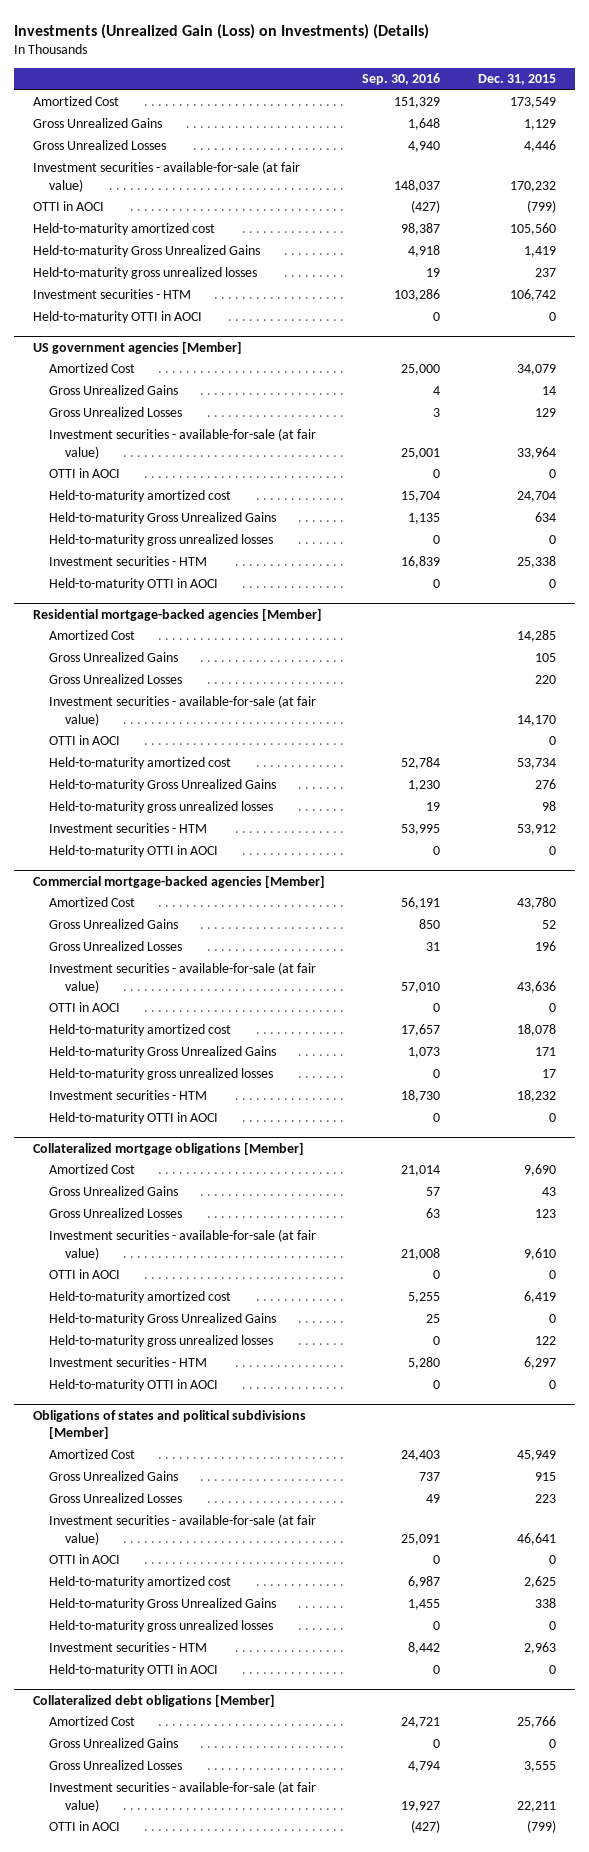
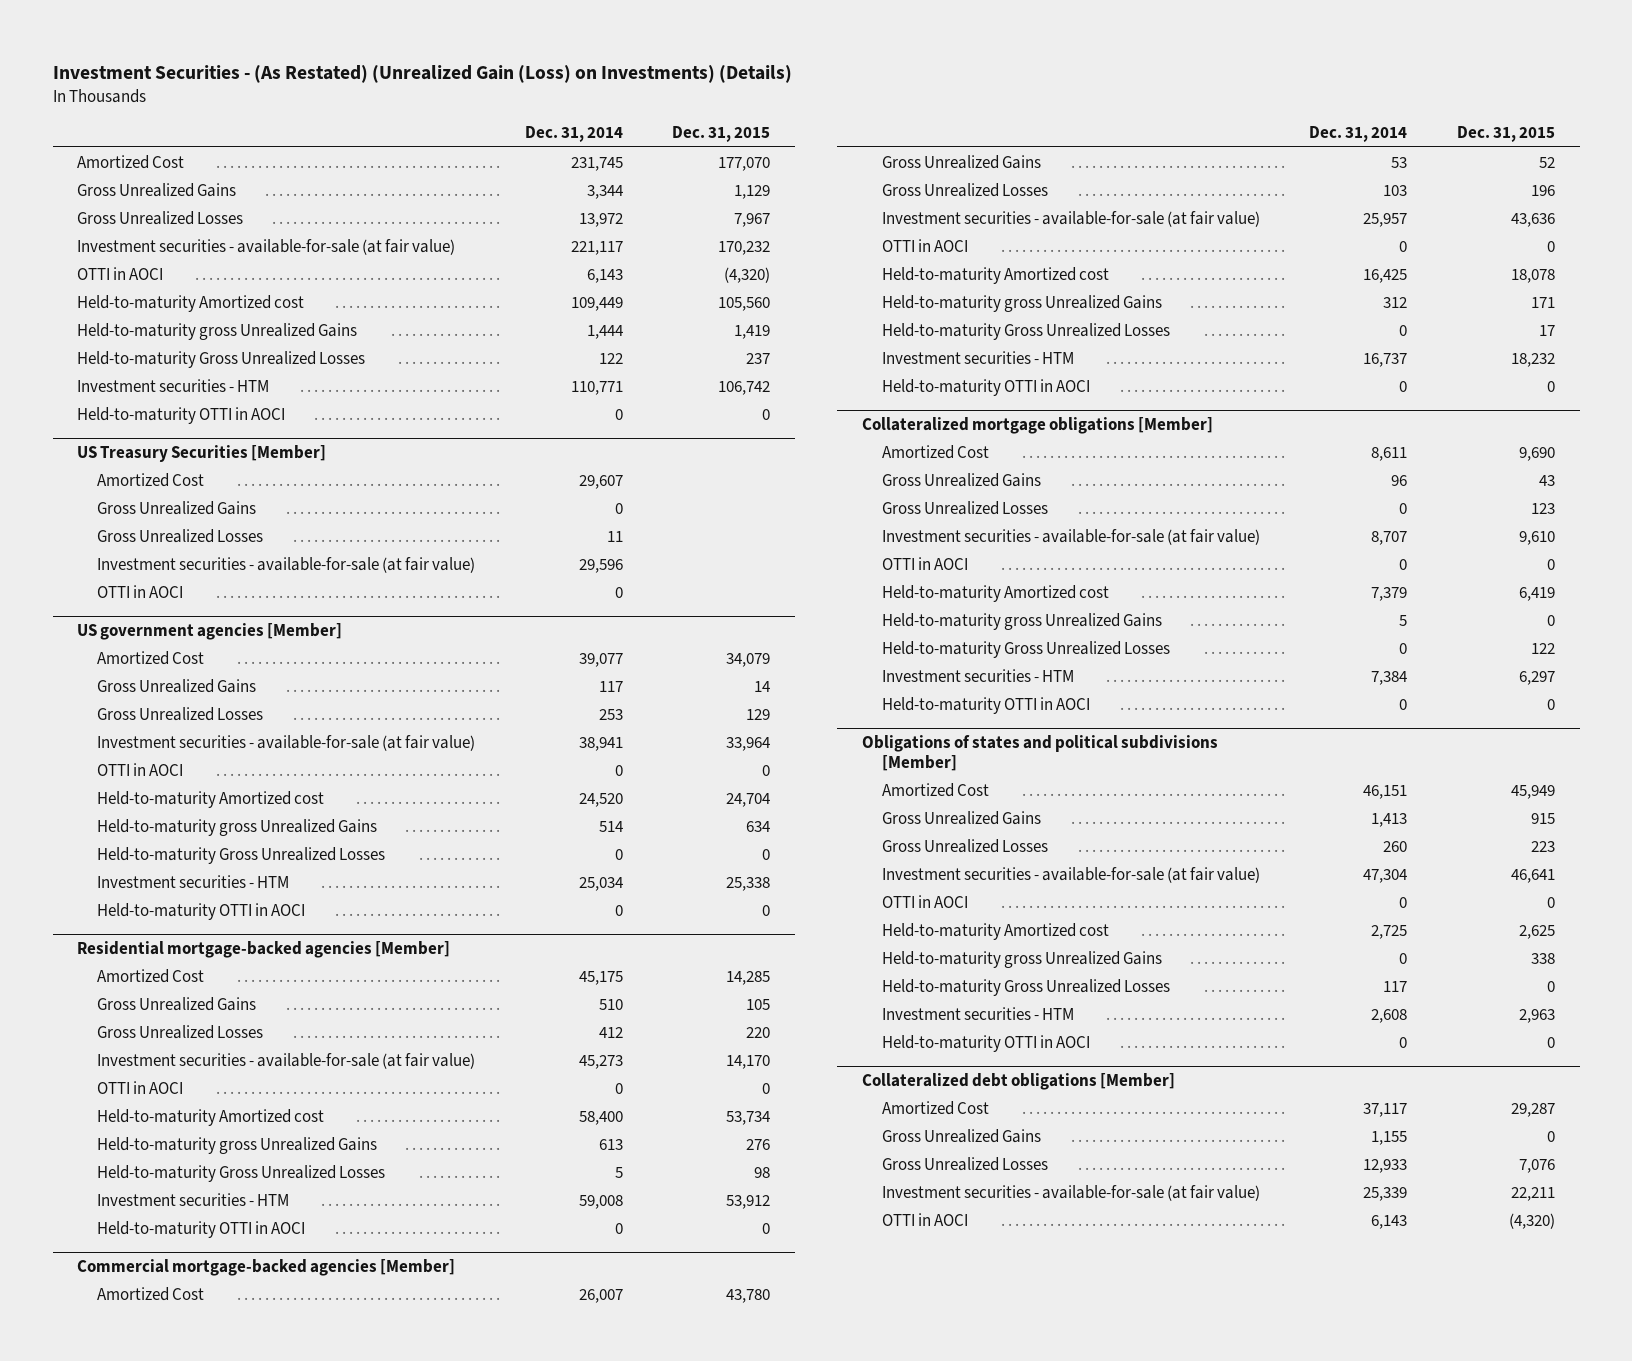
- Investments (Unrealized Gain (Loss) on Investments) (Details)
+ Investment Securities - (As Restated) (Unrealized Gain (Loss) on Investments) (Details)
- | Sep. 30, 2016 | Dec. 31, 2015
+ | Dec. 31, 2014 | Dec. 31, 2015
- Amortized Cost | 151,329 | 173,549
+ Amortized Cost | 231,745 | 177,070
- Gross Unrealized Losses | 4,940 | 4,446
+ Gross Unrealized Losses | 13,972 | 7,967
- OTTI in AOCI | (427) | (799)
- Held-to-maturity amortized cost | 98,387 | 105,560
- Held-to-maturity Gross Unrealized Gains | 4,918 | 1,419
- Held-to-maturity gross unrealized losses | 19 | 237
+ OTTI in AOCI | 6,143 | (4,320)
+ Held-to-maturity Amortized cost | 109,449 | 105,560
+ Held-to-maturity gross Unrealized Gains | 1,444 | 1,419
+ Held-to-maturity Gross Unrealized Losses | 122 | 237
+ US Treasury Securities [Member]
+ Amortized Cost | 29,607 |
+ Gross Unrealized Gains | 0 |
+ Gross Unrealized Losses | 11 |
+ Investment securities - available-for-sale (at fair value) | 29,596 |
+ OTTI in AOCI | 0 |
@ US government agencies [Member]
- Held-to-maturity amortized cost | 15,704 | 24,704
- Held-to-maturity Gross Unrealized Gains | 1,135 | 634
- Held-to-maturity gross unrealized losses | 0 | 0
+ Held-to-maturity Amortized cost | 24,520 | 24,704
+ Held-to-maturity gross Unrealized Gains | 514 | 634
+ Held-to-maturity Gross Unrealized Losses | 0 | 0
@ Residential mortgage-backed agencies [Member]
- Held-to-maturity amortized cost | 52,784 | 53,734
- Held-to-maturity Gross Unrealized Gains | 1,230 | 276
- Held-to-maturity gross unrealized losses | 19 | 98
+ Held-to-maturity Amortized cost | 58,400 | 53,734
+ Held-to-maturity gross Unrealized Gains | 613 | 276
+ Held-to-maturity Gross Unrealized Losses | 5 | 98
@ Commercial mortgage-backed agencies [Member]
- Held-to-maturity amortized cost | 17,657 | 18,078
- Held-to-maturity Gross Unrealized Gains | 1,073 | 171
- Held-to-maturity gross unrealized losses | 0 | 17
+ Held-to-maturity Amortized cost | 16,425 | 18,078
+ Held-to-maturity gross Unrealized Gains | 312 | 171
+ Held-to-maturity Gross Unrealized Losses | 0 | 17
@ Collateralized mortgage obligations [Member]
- Held-to-maturity amortized cost | 5,255 | 6,419
- Held-to-maturity Gross Unrealized Gains | 25 | 0
- Held-to-maturity gross unrealized losses | 0 | 122
+ Held-to-maturity Amortized cost | 7,379 | 6,419
+ Held-to-maturity gross Unrealized Gains | 5 | 0
+ Held-to-maturity Gross Unrealized Losses | 0 | 122
@ Obligations of states and political subdivisions [Member]
- Held-to-maturity amortized cost | 6,987 | 2,625
- Held-to-maturity Gross Unrealized Gains | 1,455 | 338
- Held-to-maturity gross unrealized losses | 0 | 0
+ Held-to-maturity Amortized cost | 2,725 | 2,625
+ Held-to-maturity gross Unrealized Gains | 0 | 338
+ Held-to-maturity Gross Unrealized Losses | 117 | 0
@ Collateralized debt obligations [Member]
- Amortized Cost | 24,721 | 25,766
+ Amortized Cost | 37,117 | 29,287
- Gross Unrealized Losses | 4,794 | 3,555
+ Gross Unrealized Losses | 12,933 | 7,076
- OTTI in AOCI | (427) | (799)
+ OTTI in AOCI | 6,143 | (4,320)

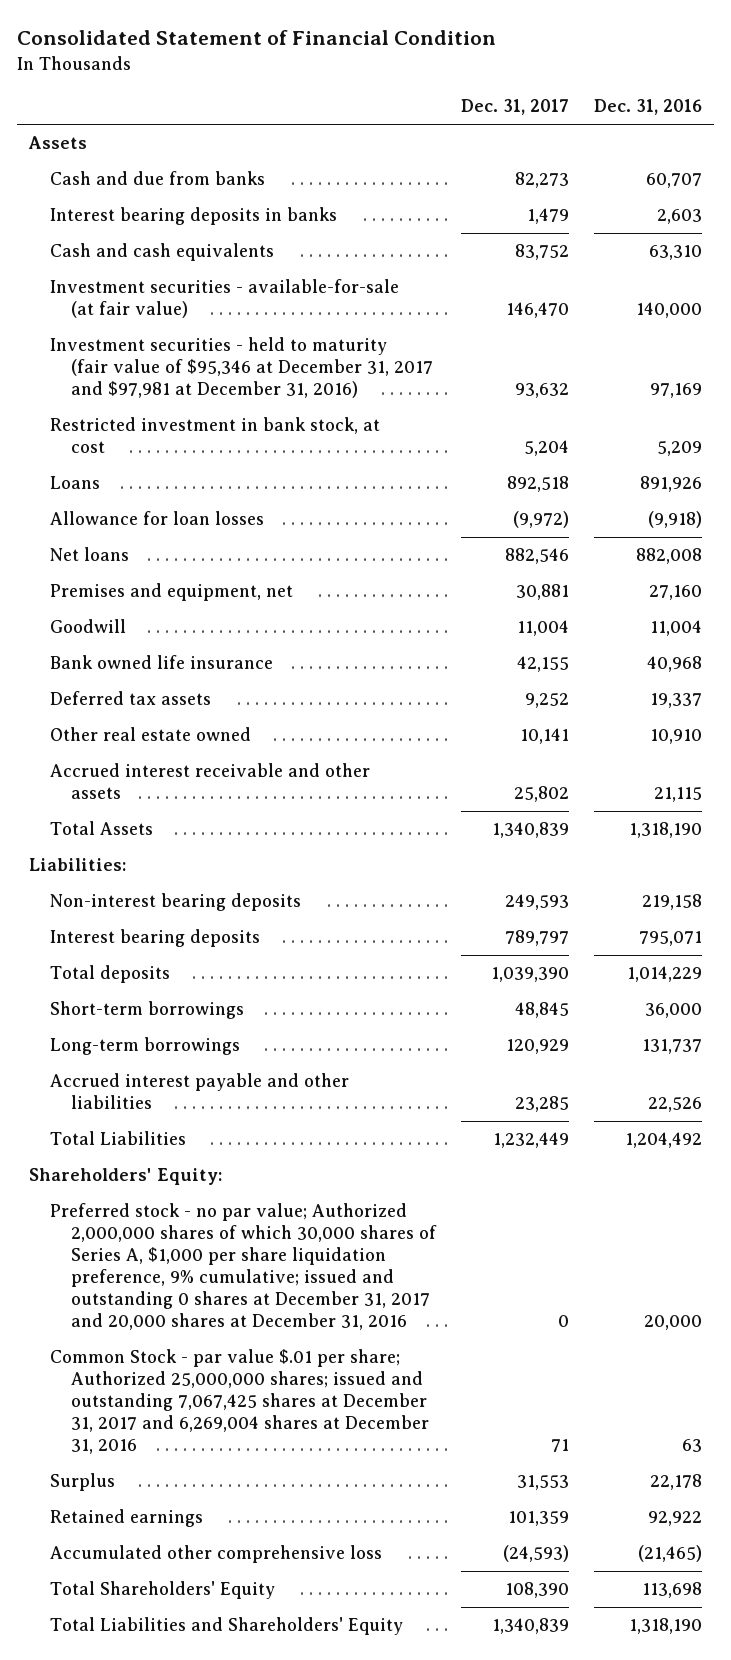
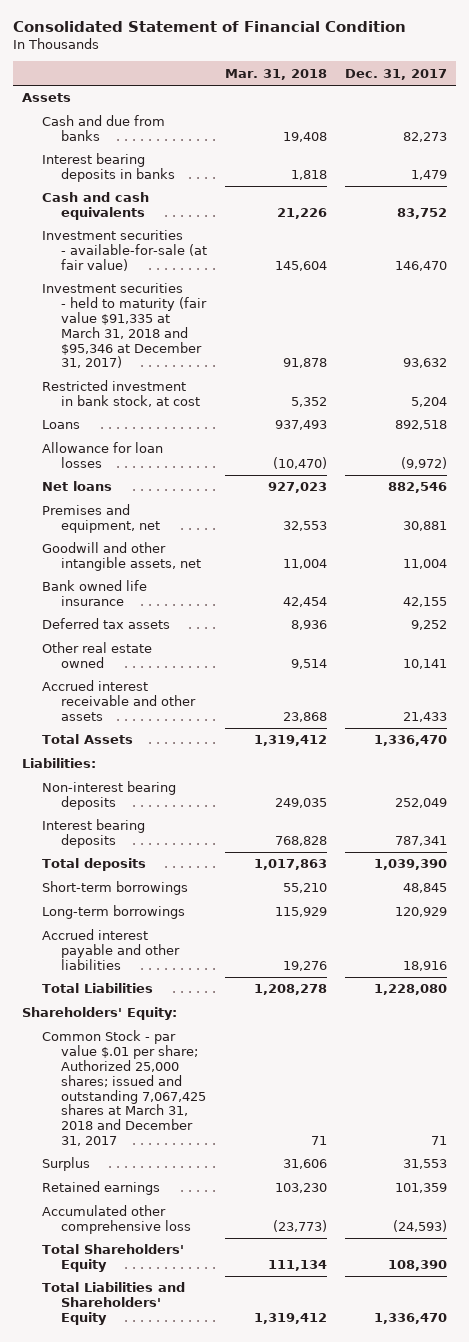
- | Dec. 31, 2017 | Dec. 31, 2016
+ | Mar. 31, 2018 | Dec. 31, 2017
- Investment securities - held to maturity (fair value of $95,346 at December 31, 2017 and $97,981 at December 31, 2016) | 93,632 | 97,169
+ Investment securities - held to maturity (fair value $91,335 at March 31, 2018 and $95,346 at December 31, 2017) | 91,878 | 93,632
- Goodwill | 11,004 | 11,004
+ Goodwill and other intangible assets, net | 11,004 | 11,004
- Accrued interest receivable and other assets | 25,802 | 21,115
- Total Assets | 1,340,839 | 1,318,190
+ Accrued interest receivable and other assets | 23,868 | 21,433
+ Total Assets | 1,319,412 | 1,336,470
- Non-interest bearing deposits | 249,593 | 219,158
- Interest bearing deposits | 789,797 | 795,071
+ Non-interest bearing deposits | 249,035 | 252,049
+ Interest bearing deposits | 768,828 | 787,341
- Accrued interest payable and other liabilities | 23,285 | 22,526
- Total Liabilities | 1,232,449 | 1,204,492
+ Accrued interest payable and other liabilities | 19,276 | 18,916
+ Total Liabilities | 1,208,278 | 1,228,080
- Preferred stock - no par value; Authorized 2,000,000 shares of which 30,000 shares of Series A, $1,000 per share liquidation preference, 9% cumulative; issued and outstanding 0 shares at December 31, 2017 and 20,000 shares at December 31, 2016 | 0 | 20,000
- Common Stock - par value $.01 per share; Authorized 25,000,000 shares; issued and outstanding 7,067,425 shares at December 31, 2017 and 6,269,004 shares at December 31, 2016 | 71 | 63
+ Common Stock - par value $.01 per share; Authorized 25,000 shares; issued and outstanding 7,067,425 shares at March 31, 2018 and December 31, 2017 | 71 | 71
- Total Liabilities and Shareholders' Equity | 1,340,839 | 1,318,190
+ Total Liabilities and Shareholders' Equity | 1,319,412 | 1,336,470

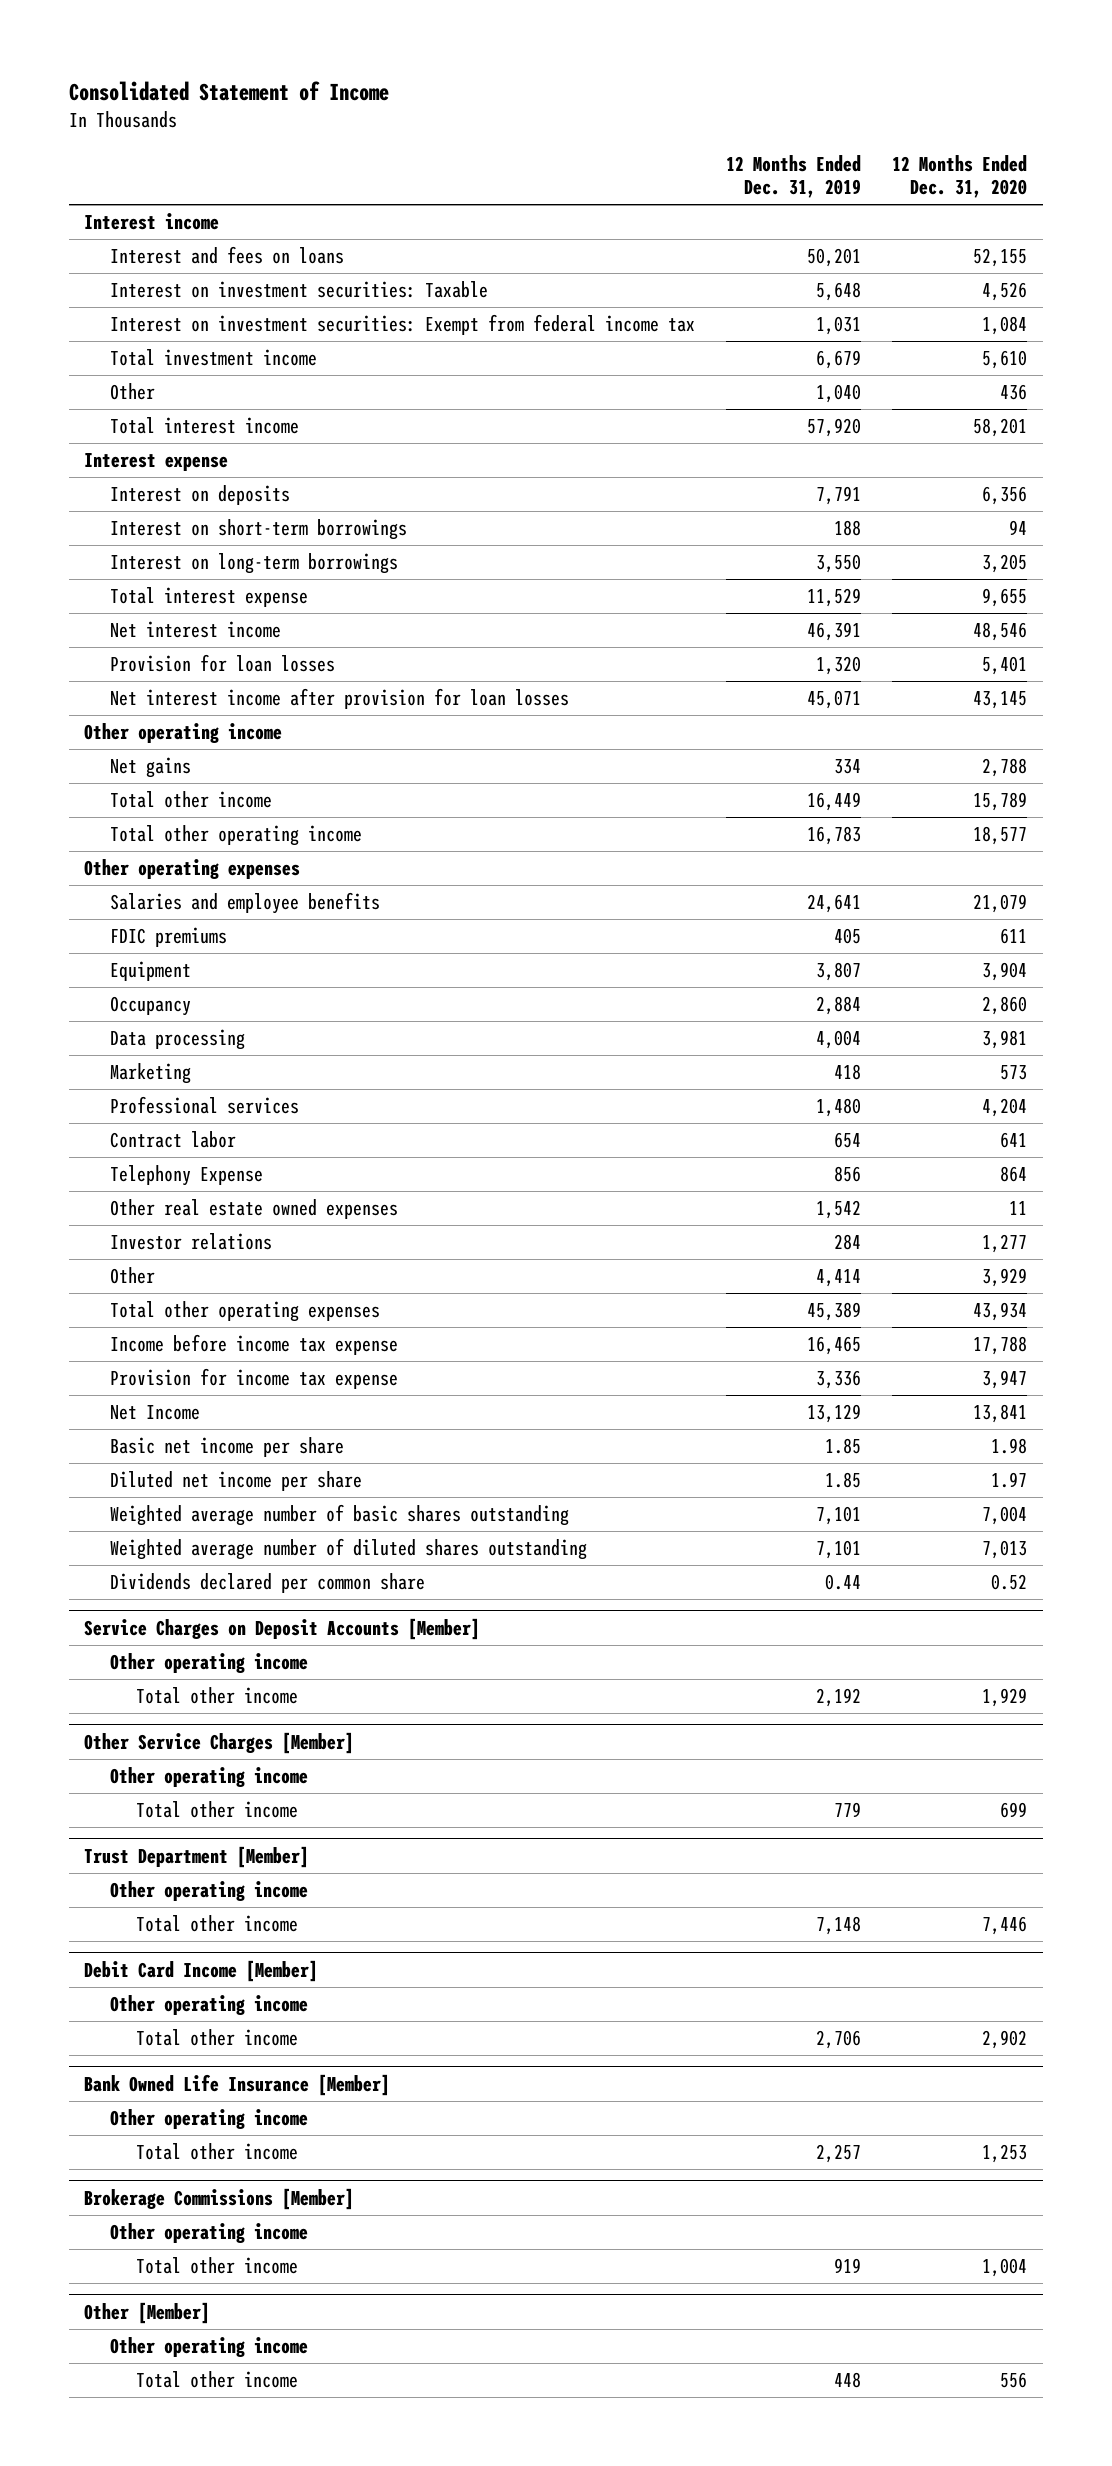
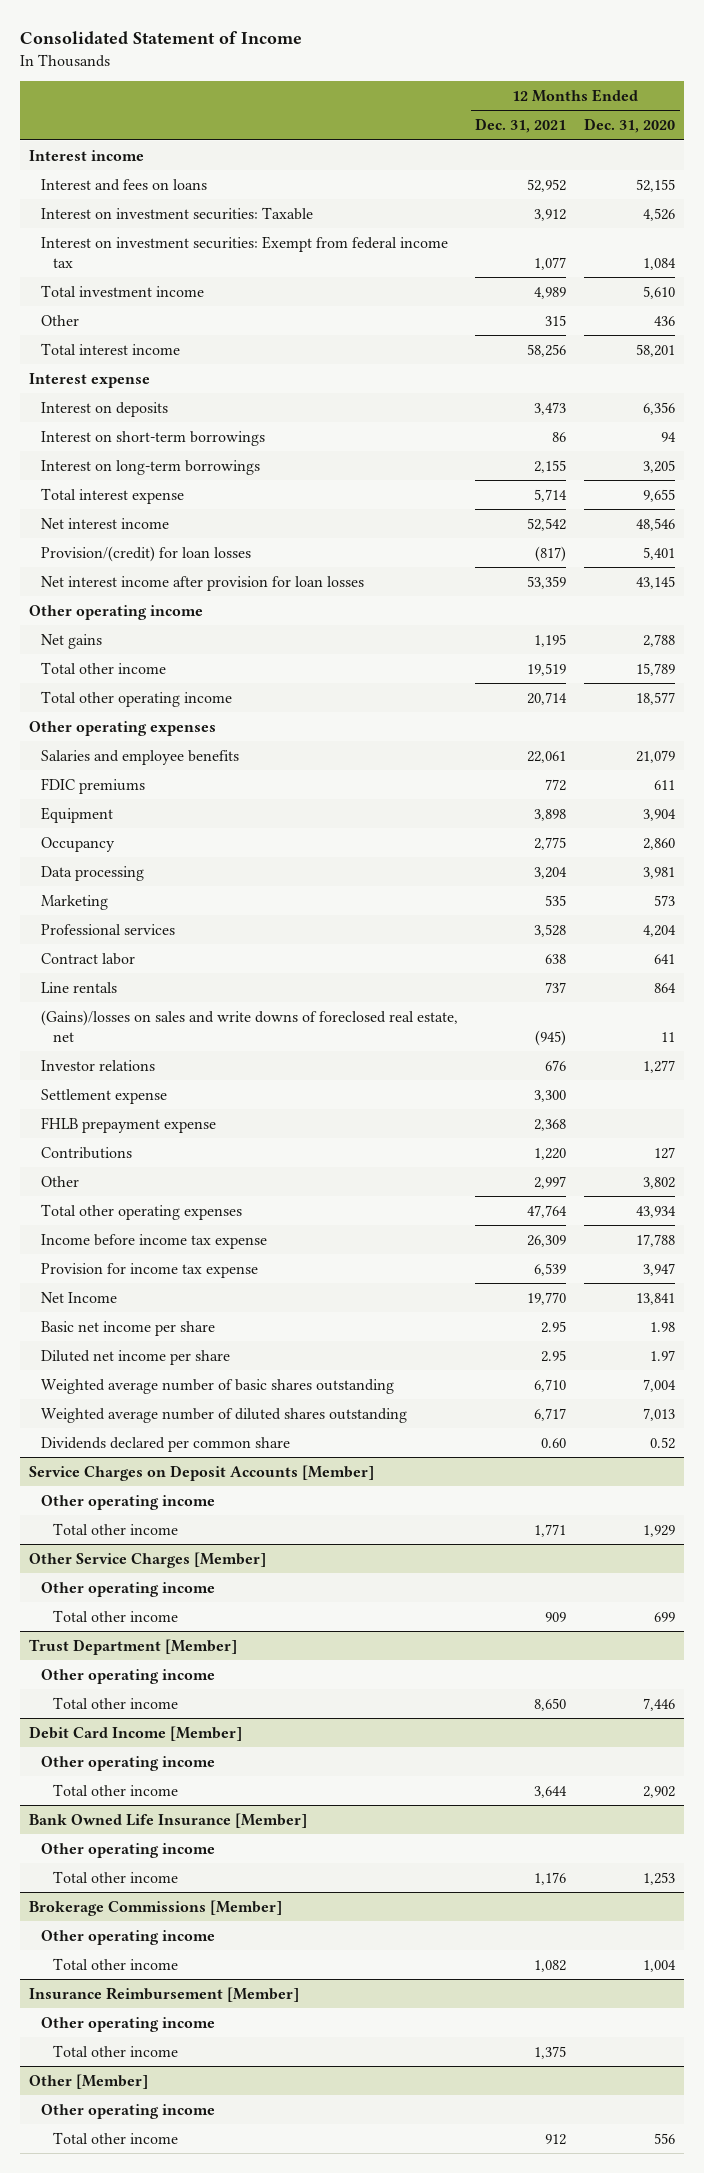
- | 12 Months Ended Dec. 31, 2019 | 12 Months Ended Dec. 31, 2020
+ | 12 Months Ended Dec. 31, 2021 | 12 Months Ended Dec. 31, 2020
- Provision for loan losses | 1,320 | 5,401
+ Provision/(credit) for loan losses | (817) | 5,401
- Telephony Expense | 856 | 864
- Other real estate owned expenses | 1,542 | 11
+ Line rentals | 737 | 864
+ (Gains)/losses on sales and write downs of foreclosed real estate, net | (945) | 11
- Other | 4,414 | 3,929
+ Settlement expense | 3,300 |
+ FHLB prepayment expense | 2,368 |
+ Contributions | 1,220 | 127
+ Other | 2,997 | 3,802
+ Insurance Reimbursement [Member]
+ Other operating income
+ Total other income | 1,375 |

